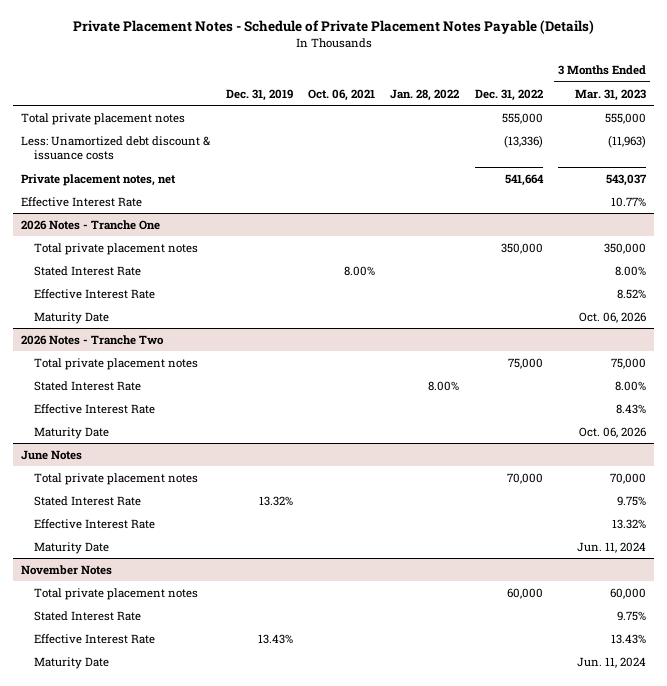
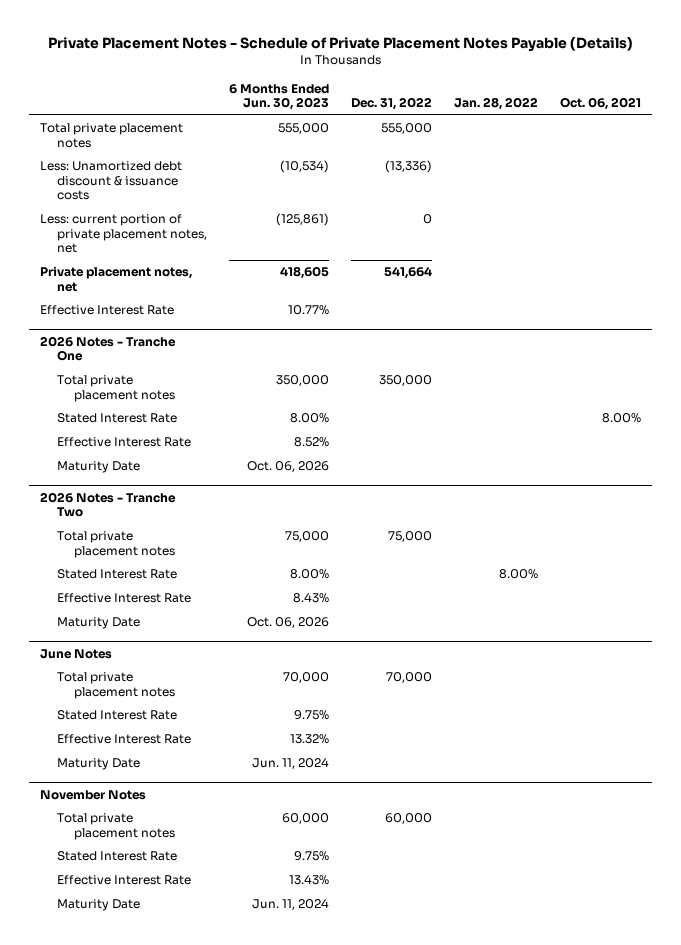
- | Dec. 31, 2019 | Oct. 06, 2021 | Jan. 28, 2022 | Dec. 31, 2022 | 3 Months Ended Mar. 31, 2023
+ | 6 Months Ended Jun. 30, 2023 | Dec. 31, 2022 | Jan. 28, 2022 | Oct. 06, 2021
+ Less: current portion of private placement notes, net | (125,861) | 0 | |

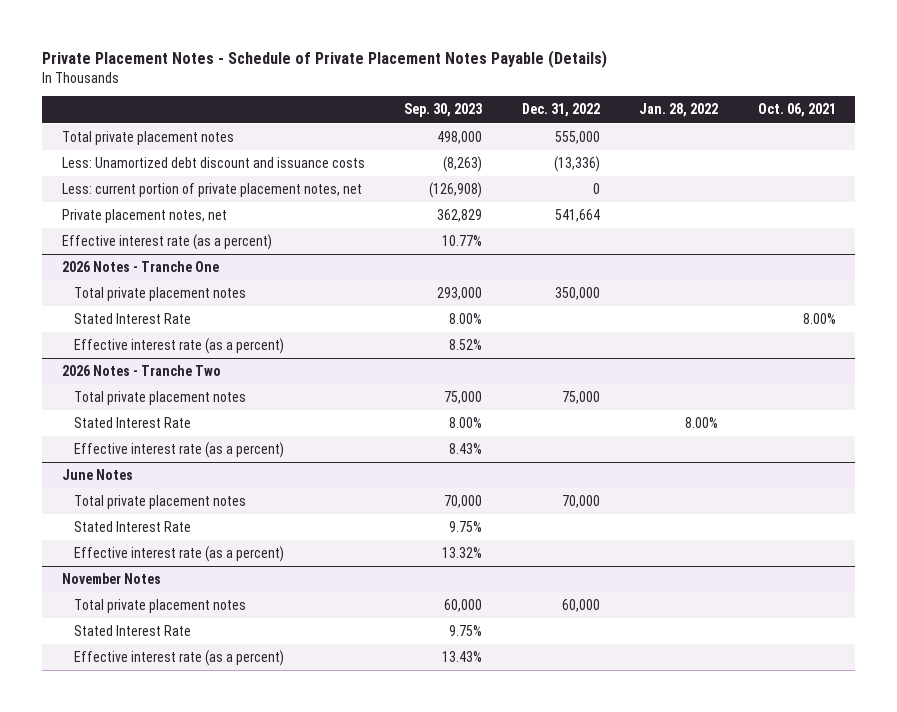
- | 6 Months Ended Jun. 30, 2023 | Dec. 31, 2022 | Jan. 28, 2022 | Oct. 06, 2021
+ | Sep. 30, 2023 | Dec. 31, 2022 | Jan. 28, 2022 | Oct. 06, 2021
- Less: Unamortized debt discount & issuance costs | (10,534) | (13,336) | |
+ Less: Unamortized debt discount and issuance costs | (8,263) | (13,336) | |
- Effective Interest Rate | 10.77% | | |
+ Effective interest rate (as a percent) | 10.77% | | |
@ 2026 Notes - Tranche One
- Effective Interest Rate | 8.52% | | |
- Maturity Date | Oct. 06, 2026 | | |
+ Effective interest rate (as a percent) | 8.52% | | |
@ 2026 Notes - Tranche Two
- Effective Interest Rate | 8.43% | | |
- Maturity Date | Oct. 06, 2026 | | |
+ Effective interest rate (as a percent) | 8.43% | | |
@ June Notes
- Effective Interest Rate | 13.32% | | |
- Maturity Date | Jun. 11, 2024 | | |
+ Effective interest rate (as a percent) | 13.32% | | |
@ November Notes
- Effective Interest Rate | 13.43% | | |
- Maturity Date | Jun. 11, 2024 | | |
+ Effective interest rate (as a percent) | 13.43% | | |

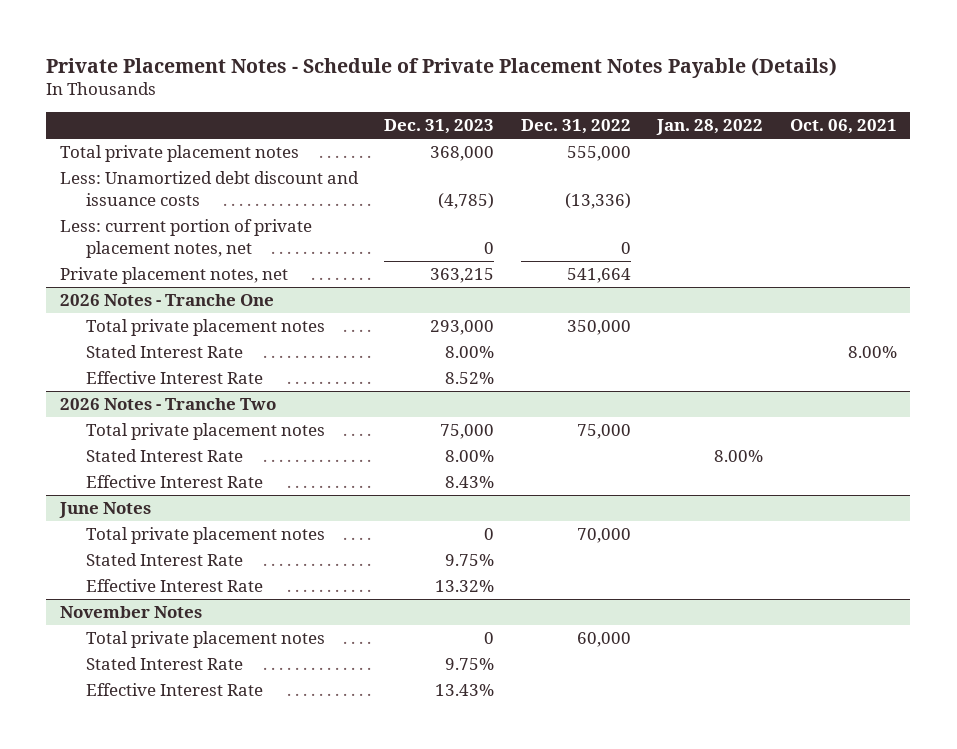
- | Sep. 30, 2023 | Dec. 31, 2022 | Jan. 28, 2022 | Oct. 06, 2021
+ | Dec. 31, 2023 | Dec. 31, 2022 | Jan. 28, 2022 | Oct. 06, 2021
- Effective interest rate (as a percent) | 10.77% | | |
@ 2026 Notes - Tranche One
- Effective interest rate (as a percent) | 8.52% | | |
+ Effective Interest Rate | 8.52% | | |
@ 2026 Notes - Tranche Two
- Effective interest rate (as a percent) | 8.43% | | |
+ Effective Interest Rate | 8.43% | | |
@ June Notes
- Effective interest rate (as a percent) | 13.32% | | |
+ Effective Interest Rate | 13.32% | | |
@ November Notes
- Effective interest rate (as a percent) | 13.43% | | |
+ Effective Interest Rate | 13.43% | | |

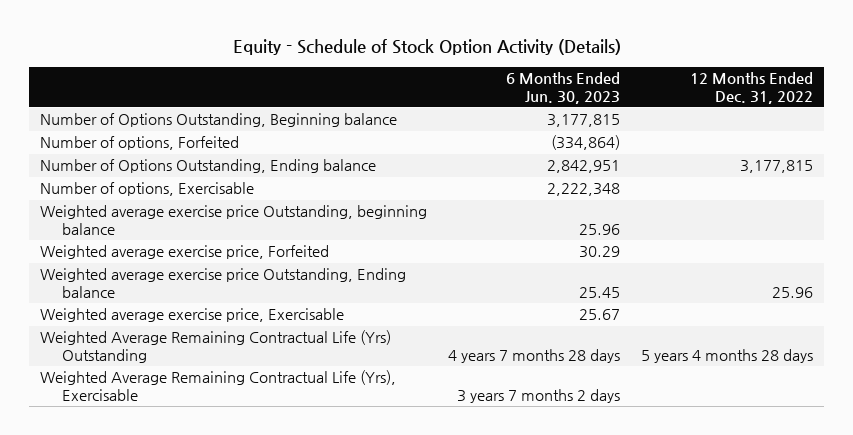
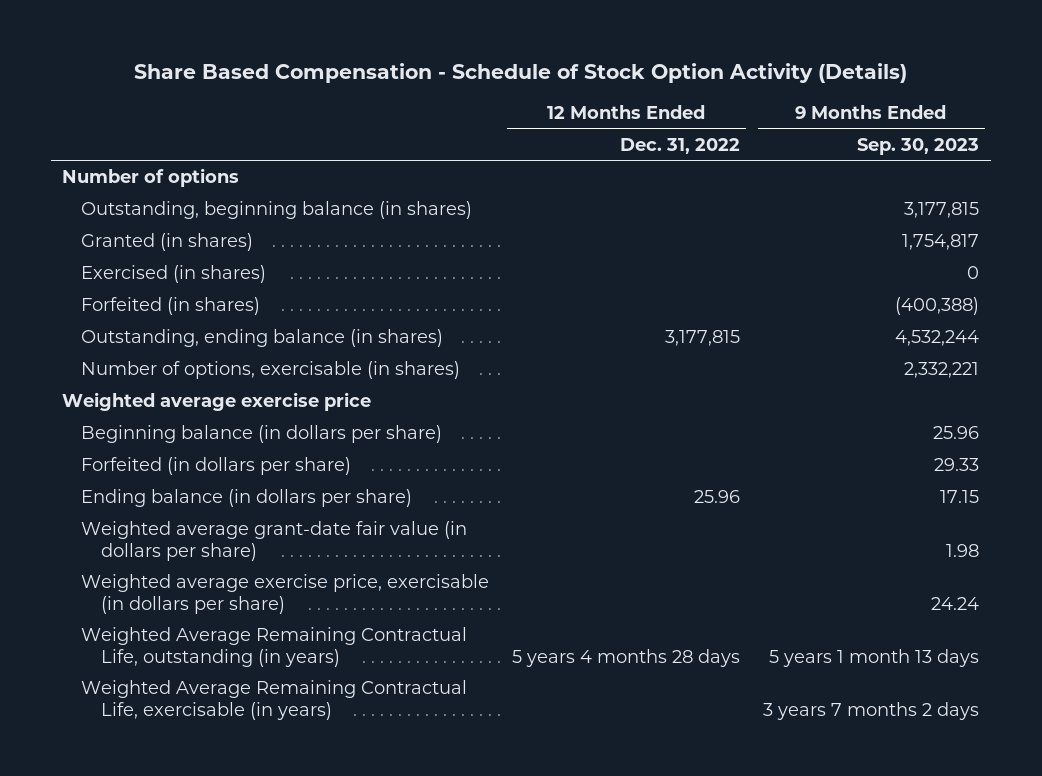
- Equity - Schedule of Stock Option Activity (Details)
+ Share Based Compensation - Schedule of Stock Option Activity (Details)
- | 6 Months Ended Jun. 30, 2023 | 12 Months Ended Dec. 31, 2022
+ | 12 Months Ended Dec. 31, 2022 | 9 Months Ended Sep. 30, 2023
- Number of Options Outstanding, Beginning balance | 3,177,815 |
- Number of options, Forfeited | (334,864) |
- Number of Options Outstanding, Ending balance | 2,842,951 | 3,177,815
- Number of options, Exercisable | 2,222,348 |
- Weighted average exercise price Outstanding, beginning balance | 25.96 |
- Weighted average exercise price, Forfeited | 30.29 |
- Weighted average exercise price Outstanding, Ending balance | 25.45 | 25.96
- Weighted average exercise price, Exercisable | 25.67 |
- Weighted Average Remaining Contractual Life (Yrs) Outstanding | 4 years 7 months 28 days | 5 years 4 months 28 days
- Weighted Average Remaining Contractual Life (Yrs), Exercisable | 3 years 7 months 2 days |
+ Number of options
+ Outstanding, beginning balance (in shares) | | 3,177,815
+ Granted (in shares) | | 1,754,817
+ Exercised (in shares) | | 0
+ Forfeited (in shares) | | (400,388)
+ Outstanding, ending balance (in shares) | 3,177,815 | 4,532,244
+ Number of options, exercisable (in shares) | | 2,332,221
+ Weighted average exercise price
+ Beginning balance (in dollars per share) | | 25.96
+ Forfeited (in dollars per share) | | 29.33
+ Ending balance (in dollars per share) | 25.96 | 17.15
+ Weighted average grant-date fair value (in dollars per share) | | 1.98
+ Weighted average exercise price, exercisable (in dollars per share) | | 24.24
+ Weighted Average Remaining Contractual Life, outstanding (in years) | 5 years 4 months 28 days | 5 years 1 month 13 days
+ Weighted Average Remaining Contractual Life, exercisable (in years) | | 3 years 7 months 2 days

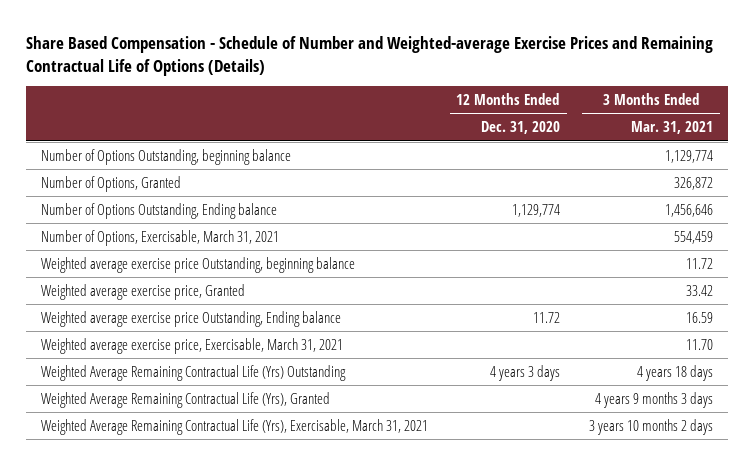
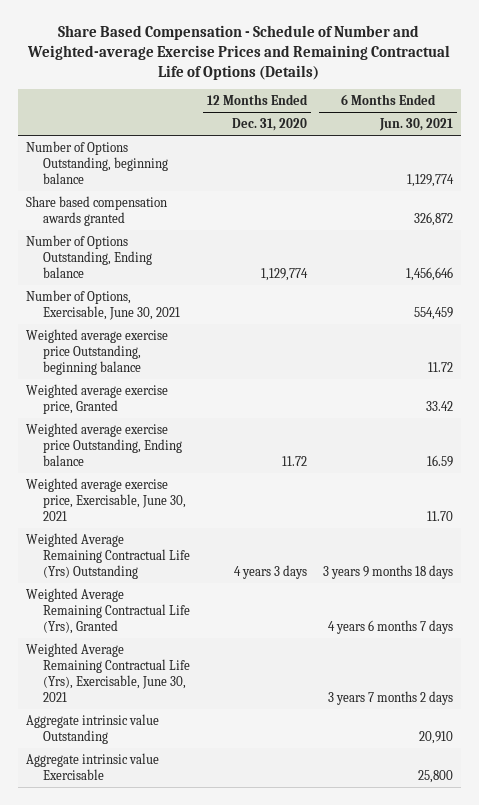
- | 12 Months Ended Dec. 31, 2020 | 3 Months Ended Mar. 31, 2021
+ | 12 Months Ended Dec. 31, 2020 | 6 Months Ended Jun. 30, 2021
- Number of Options, Granted | | 326,872
+ Share based compensation awards granted | | 326,872
- Number of Options, Exercisable, March 31, 2021 | | 554,459
+ Number of Options, Exercisable, June 30, 2021 | | 554,459
- Weighted average exercise price, Exercisable, March 31, 2021 | | 11.70
+ Weighted average exercise price, Exercisable, June 30, 2021 | | 11.70
- Weighted Average Remaining Contractual Life (Yrs), Exercisable, March 31, 2021 | | 3 years 10 months 2 days
+ Weighted Average Remaining Contractual Life (Yrs), Exercisable, June 30, 2021 | | 3 years 7 months 2 days
+ Aggregate intrinsic value Outstanding | | 20,910
+ Aggregate intrinsic value Exercisable | | 25,800

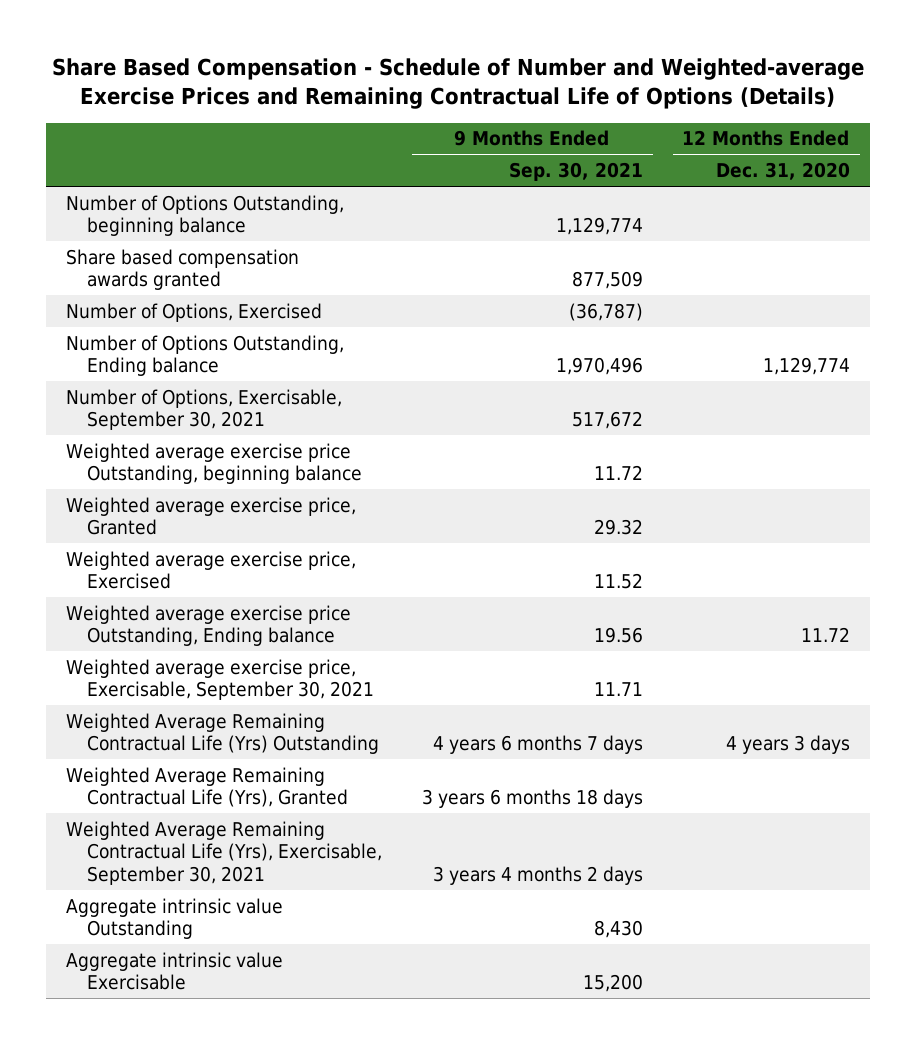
- | 12 Months Ended Dec. 31, 2020 | 6 Months Ended Jun. 30, 2021
+ | 9 Months Ended Sep. 30, 2021 | 12 Months Ended Dec. 31, 2020
+ Number of Options, Exercised | (36,787) |
- Number of Options, Exercisable, June 30, 2021 | | 554,459
+ Number of Options, Exercisable, September 30, 2021 | 517,672 |
+ Weighted average exercise price, Exercised | 11.52 |
- Weighted average exercise price, Exercisable, June 30, 2021 | | 11.70
+ Weighted average exercise price, Exercisable, September 30, 2021 | 11.71 |
- Weighted Average Remaining Contractual Life (Yrs), Exercisable, June 30, 2021 | | 3 years 7 months 2 days
+ Weighted Average Remaining Contractual Life (Yrs), Exercisable, September 30, 2021 | 3 years 4 months 2 days |

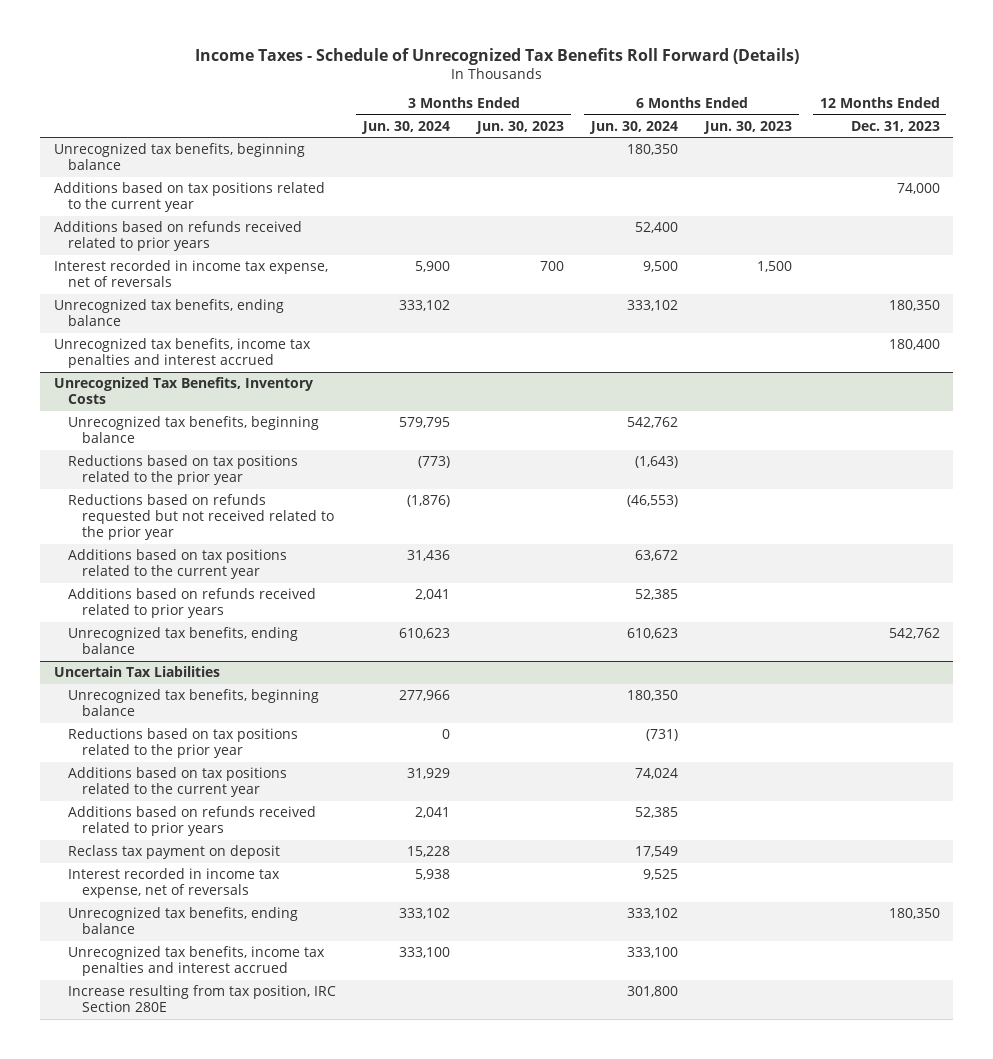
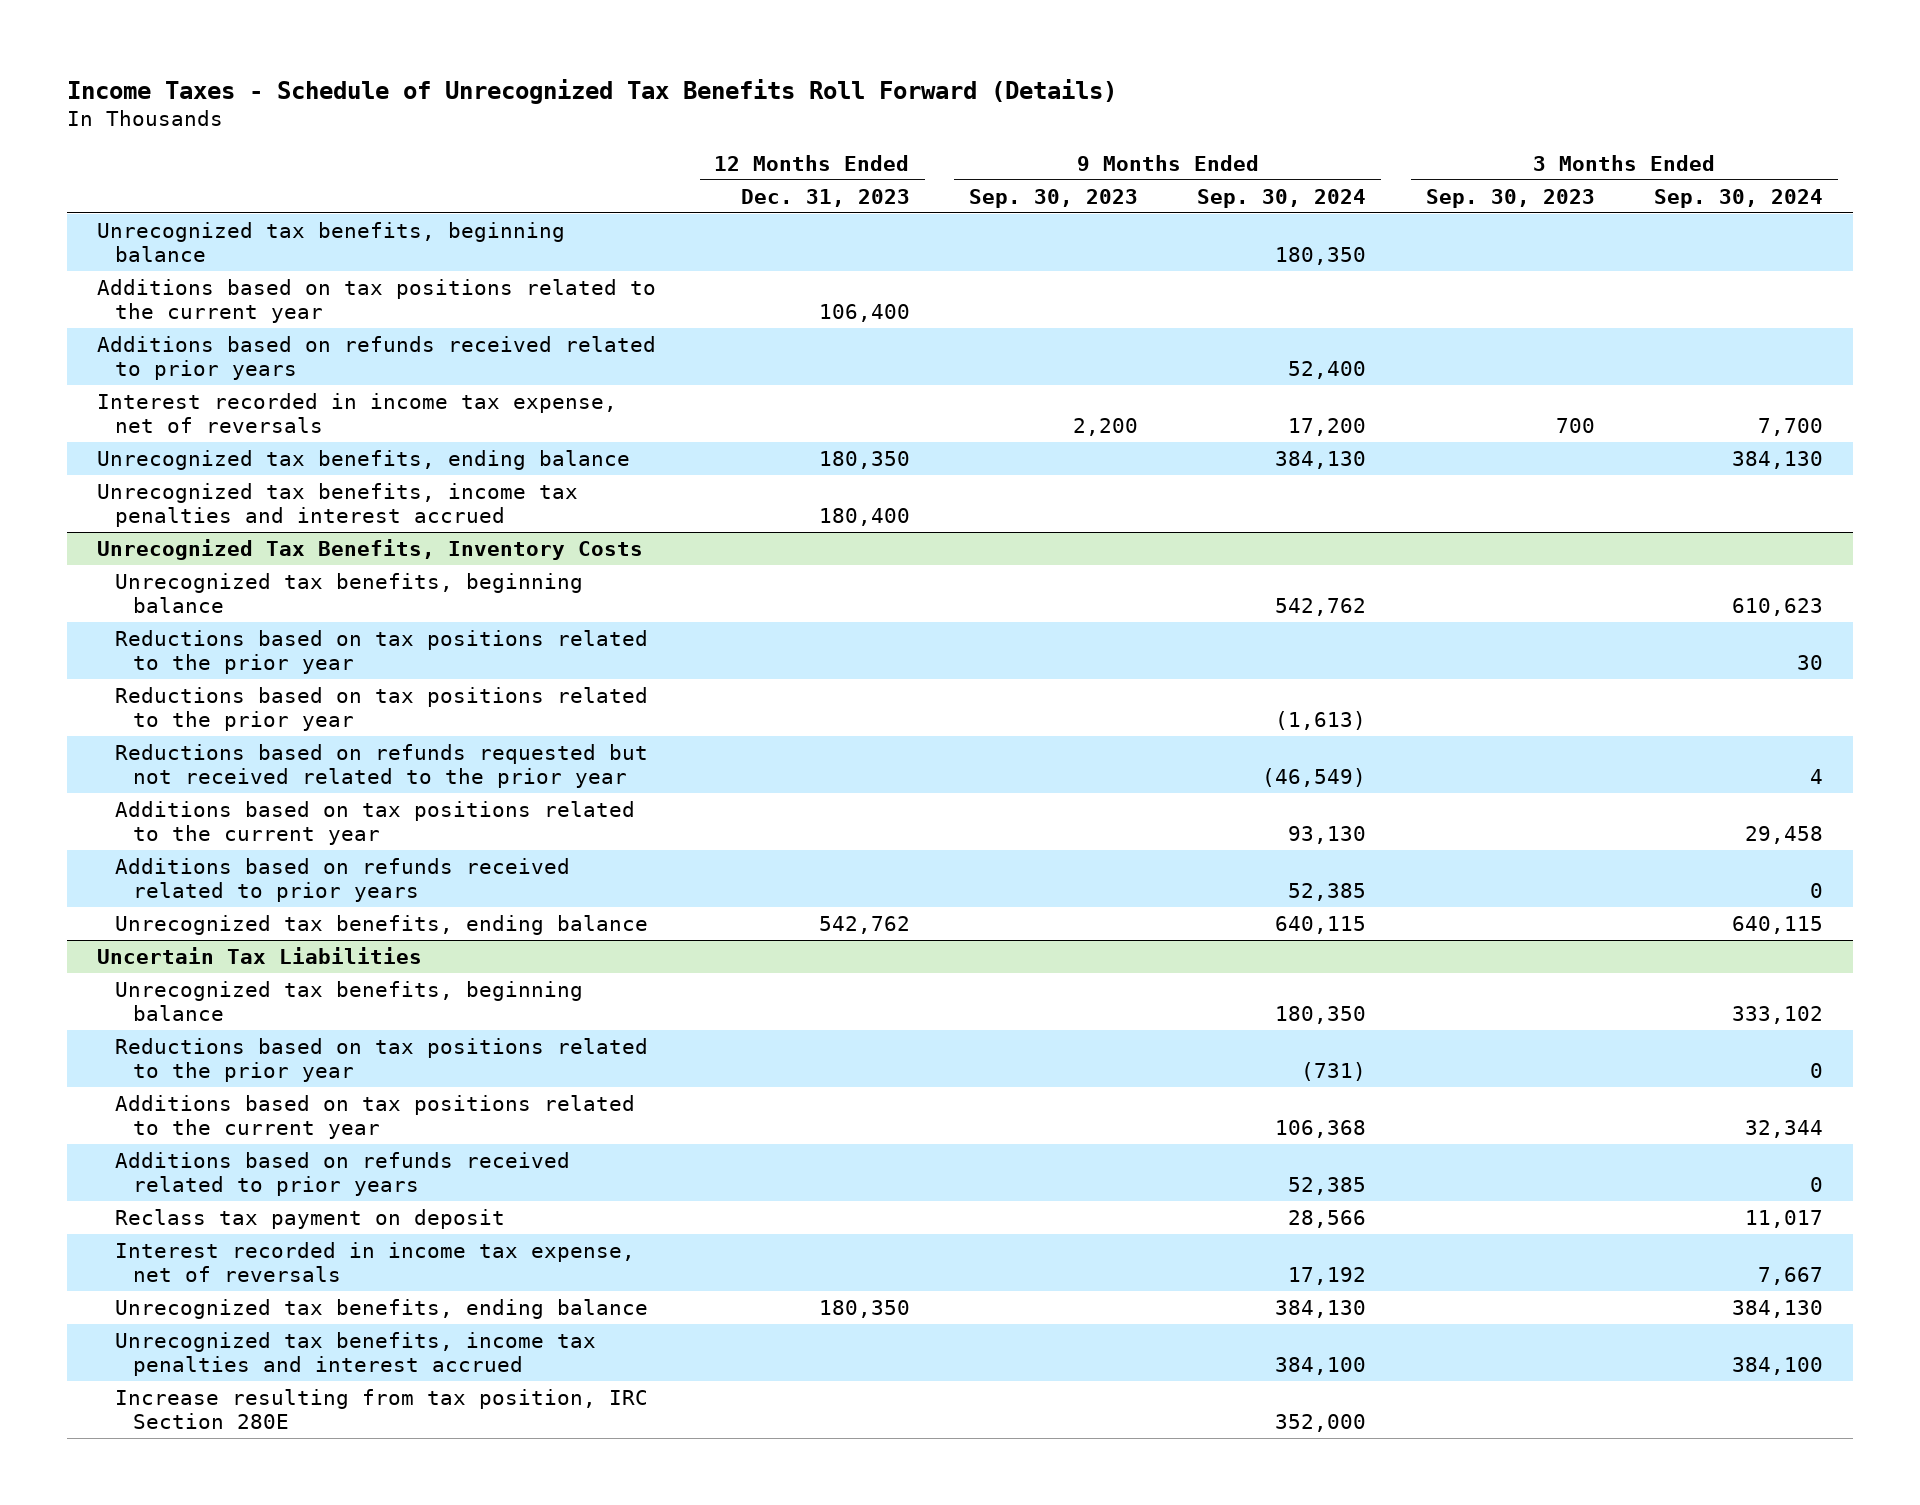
- | 3 Months Ended Jun. 30, 2024 | 3 Months Ended Jun. 30, 2023 | 6 Months Ended Jun. 30, 2024 | 6 Months Ended Jun. 30, 2023 | 12 Months Ended Dec. 31, 2023
+ | 12 Months Ended Dec. 31, 2023 | 9 Months Ended Sep. 30, 2023 | 9 Months Ended Sep. 30, 2024 | 3 Months Ended Sep. 30, 2023 | 3 Months Ended Sep. 30, 2024
- Additions based on tax positions related to the current year | | | | | 74,000
+ Additions based on tax positions related to the current year | 106,400 | | | |
@ Unrecognized Tax Benefits, Inventory Costs
+ Reductions based on tax positions related to the prior year | | | (1,613) | |

